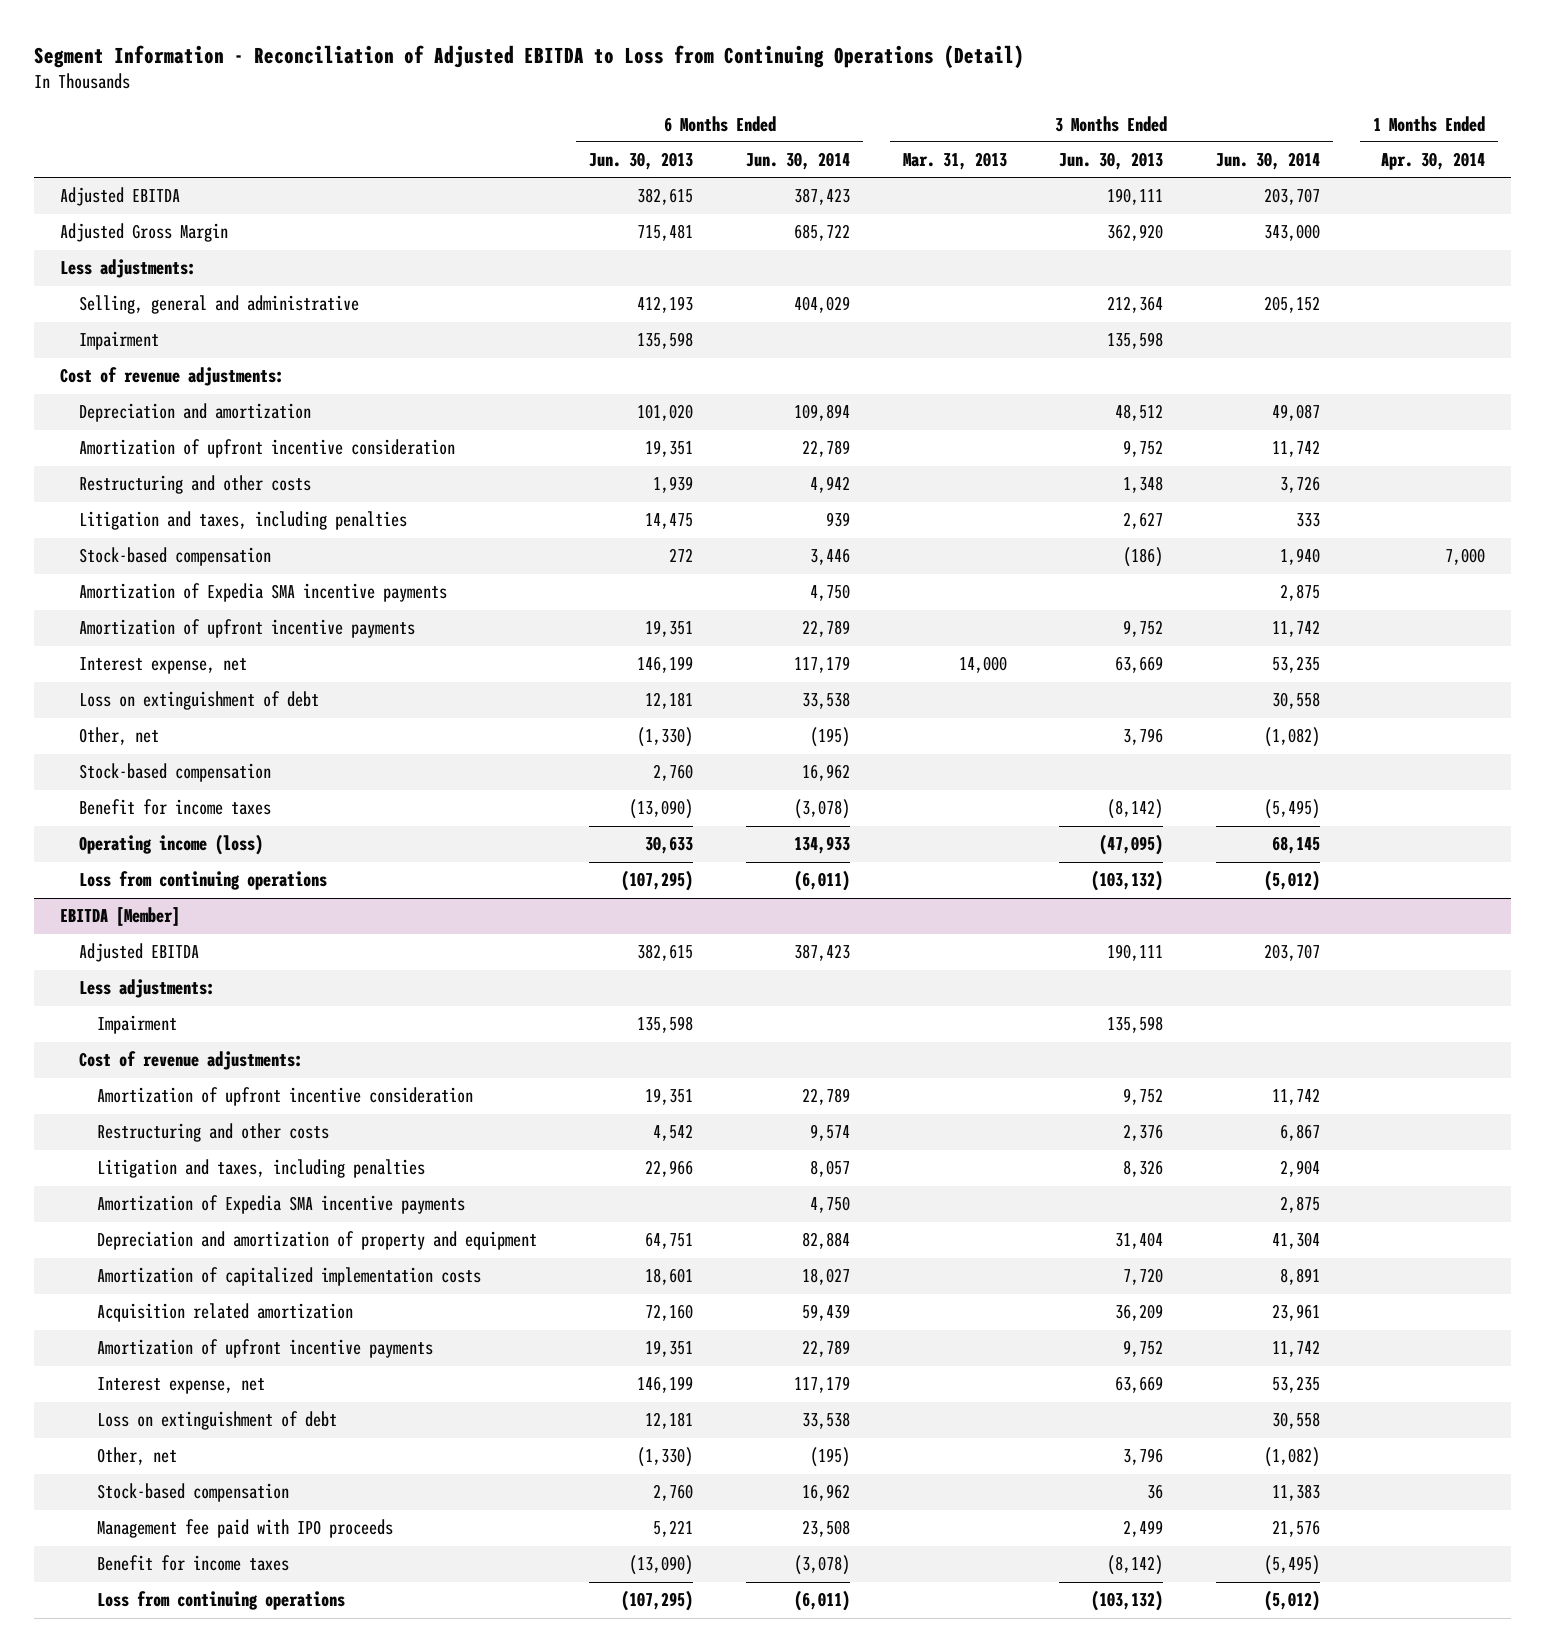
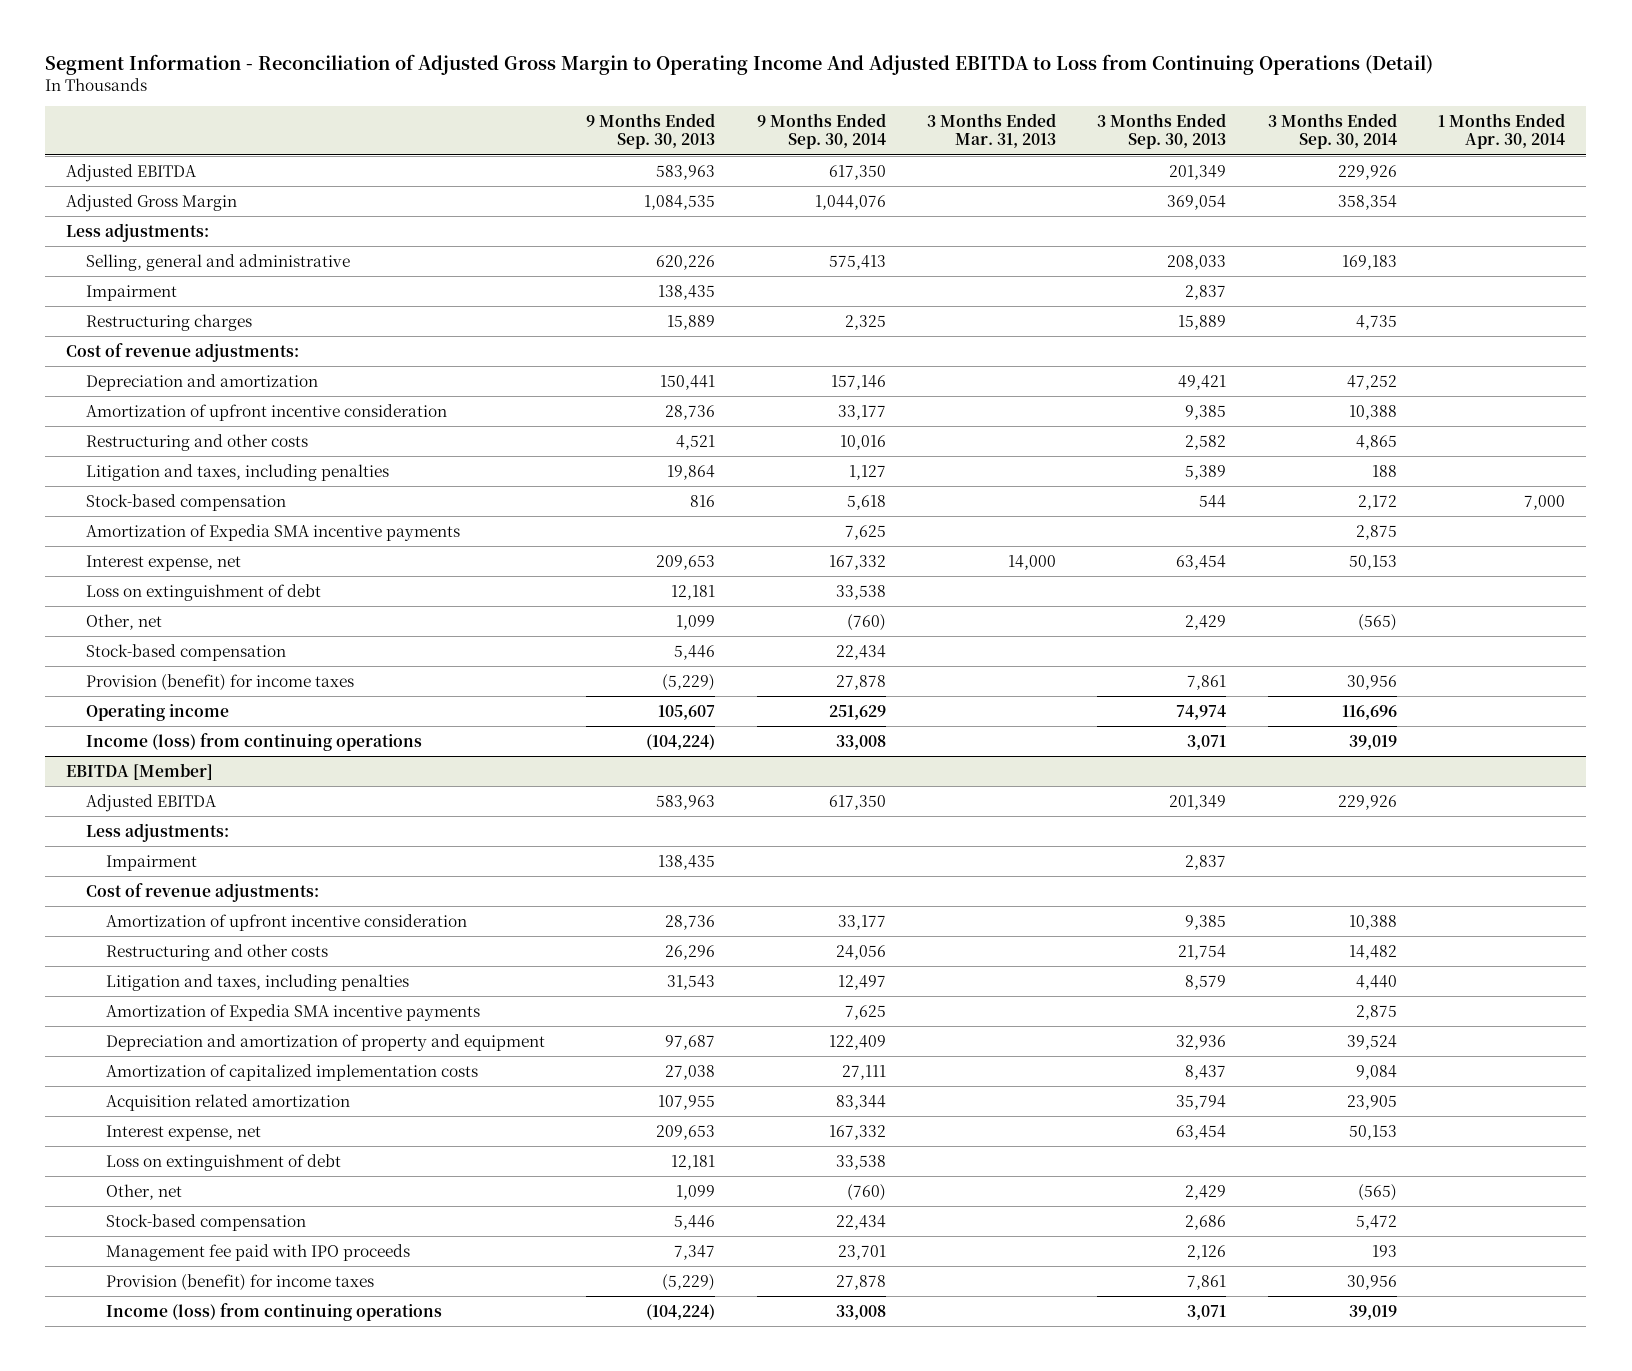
- Segment Information - Reconciliation of Adjusted EBITDA to Loss from Continuing Operations (Detail)
+ Segment Information - Reconciliation of Adjusted Gross Margin to Operating Income And Adjusted EBITDA to Loss from Continuing Operations (Detail)
- | 6 Months Ended Jun. 30, 2013 | 6 Months Ended Jun. 30, 2014 | 3 Months Ended Mar. 31, 2013 | 3 Months Ended Jun. 30, 2013 | 3 Months Ended Jun. 30, 2014 | 1 Months Ended Apr. 30, 2014
+ | 9 Months Ended Sep. 30, 2013 | 9 Months Ended Sep. 30, 2014 | 3 Months Ended Mar. 31, 2013 | 3 Months Ended Sep. 30, 2013 | 3 Months Ended Sep. 30, 2014 | 1 Months Ended Apr. 30, 2014
+ Restructuring charges | 15,889 | 2,325 | | 15,889 | 4,735 |
- Amortization of upfront incentive payments | 19,351 | 22,789 | | 9,752 | 11,742 |
- Benefit for income taxes | (13,090) | (3,078) | | (8,142) | (5,495) |
- Operating income (loss) | 30,633 | 134,933 | | (47,095) | 68,145 |
- Loss from continuing operations | (107,295) | (6,011) | | (103,132) | (5,012) |
+ Provision (benefit) for income taxes | (5,229) | 27,878 | | 7,861 | 30,956 |
+ Operating income | 105,607 | 251,629 | | 74,974 | 116,696 |
+ Income (loss) from continuing operations | (104,224) | 33,008 | | 3,071 | 39,019 |
@ EBITDA [Member]
- Amortization of upfront incentive payments | 19,351 | 22,789 | | 9,752 | 11,742 |
- Benefit for income taxes | (13,090) | (3,078) | | (8,142) | (5,495) |
- Loss from continuing operations | (107,295) | (6,011) | | (103,132) | (5,012) |
+ Provision (benefit) for income taxes | (5,229) | 27,878 | | 7,861 | 30,956 |
+ Income (loss) from continuing operations | (104,224) | 33,008 | | 3,071 | 39,019 |

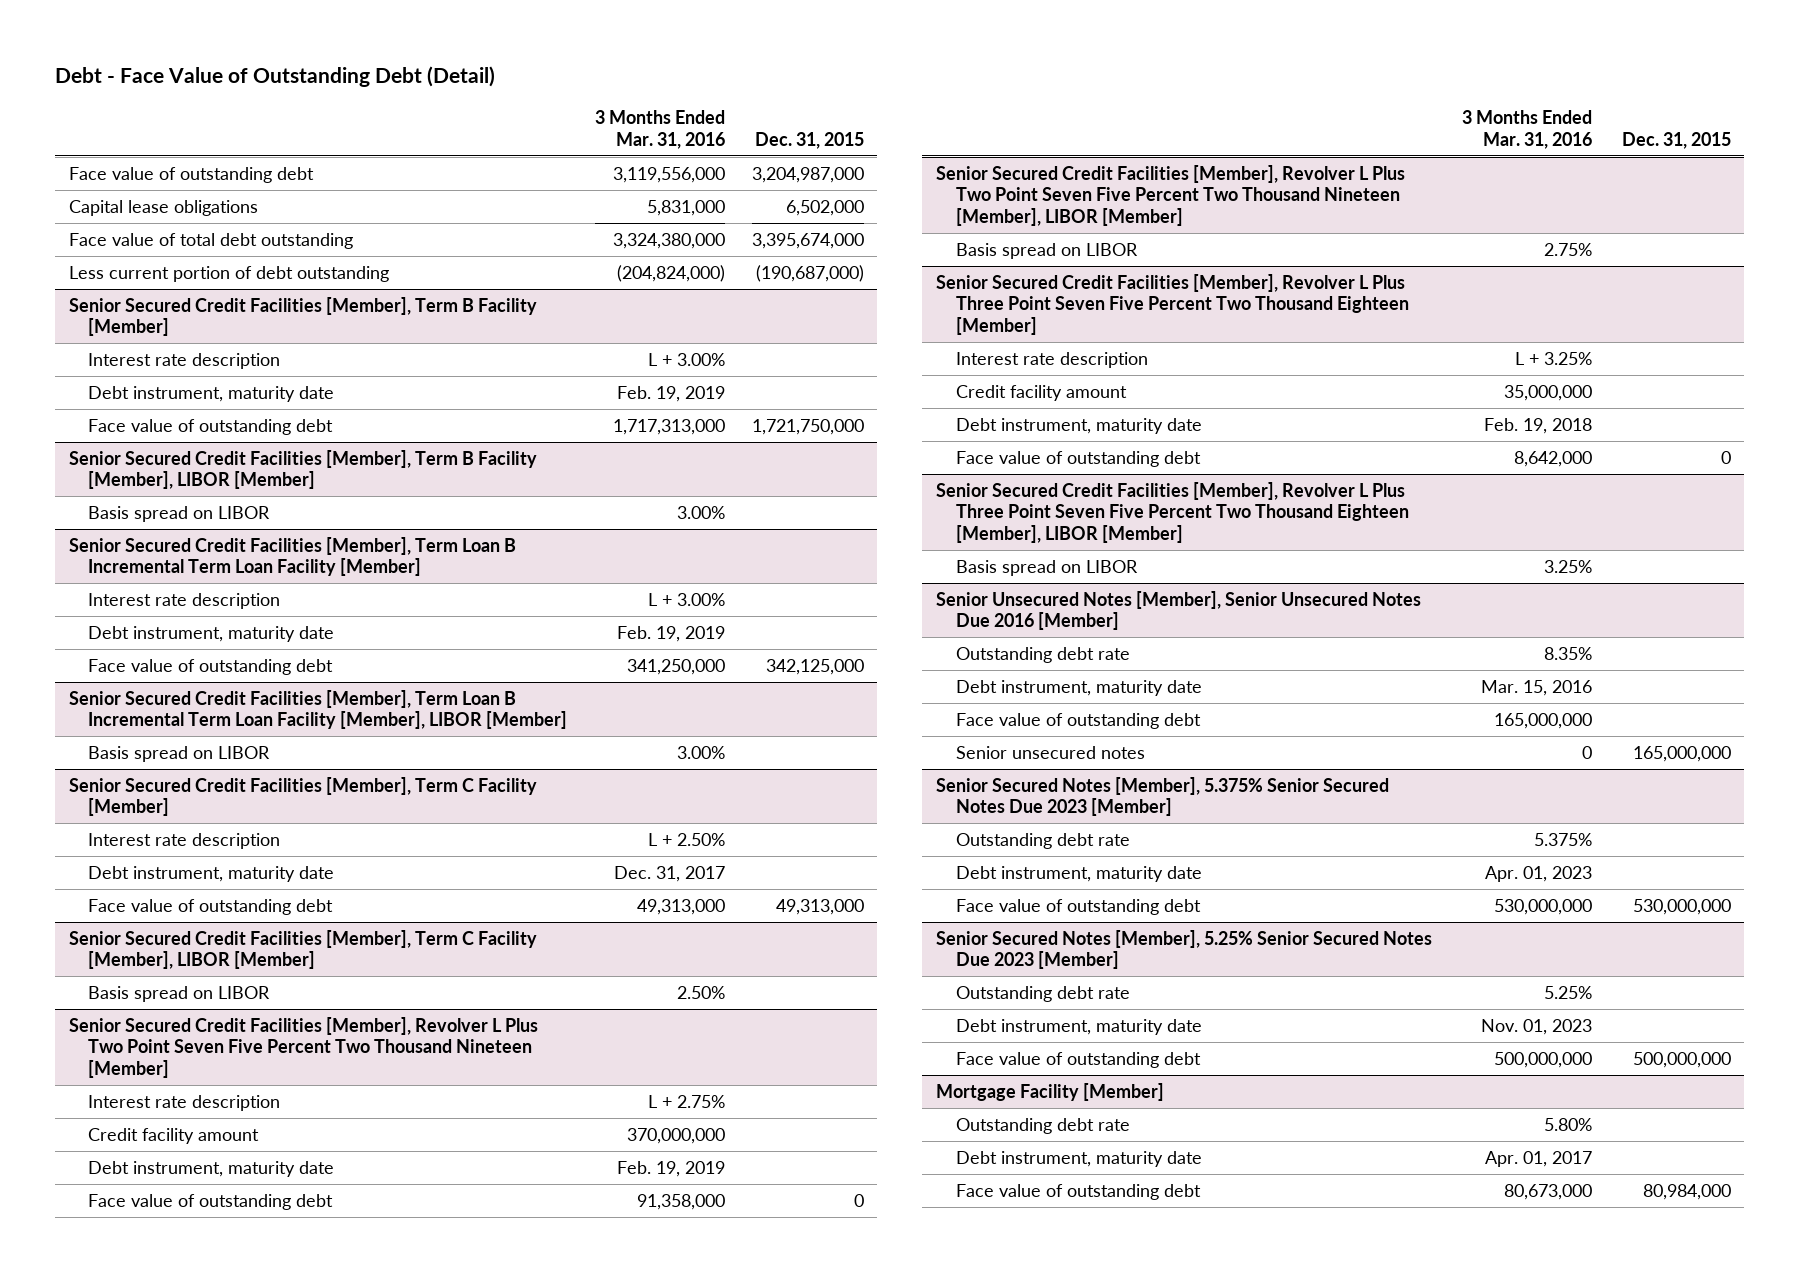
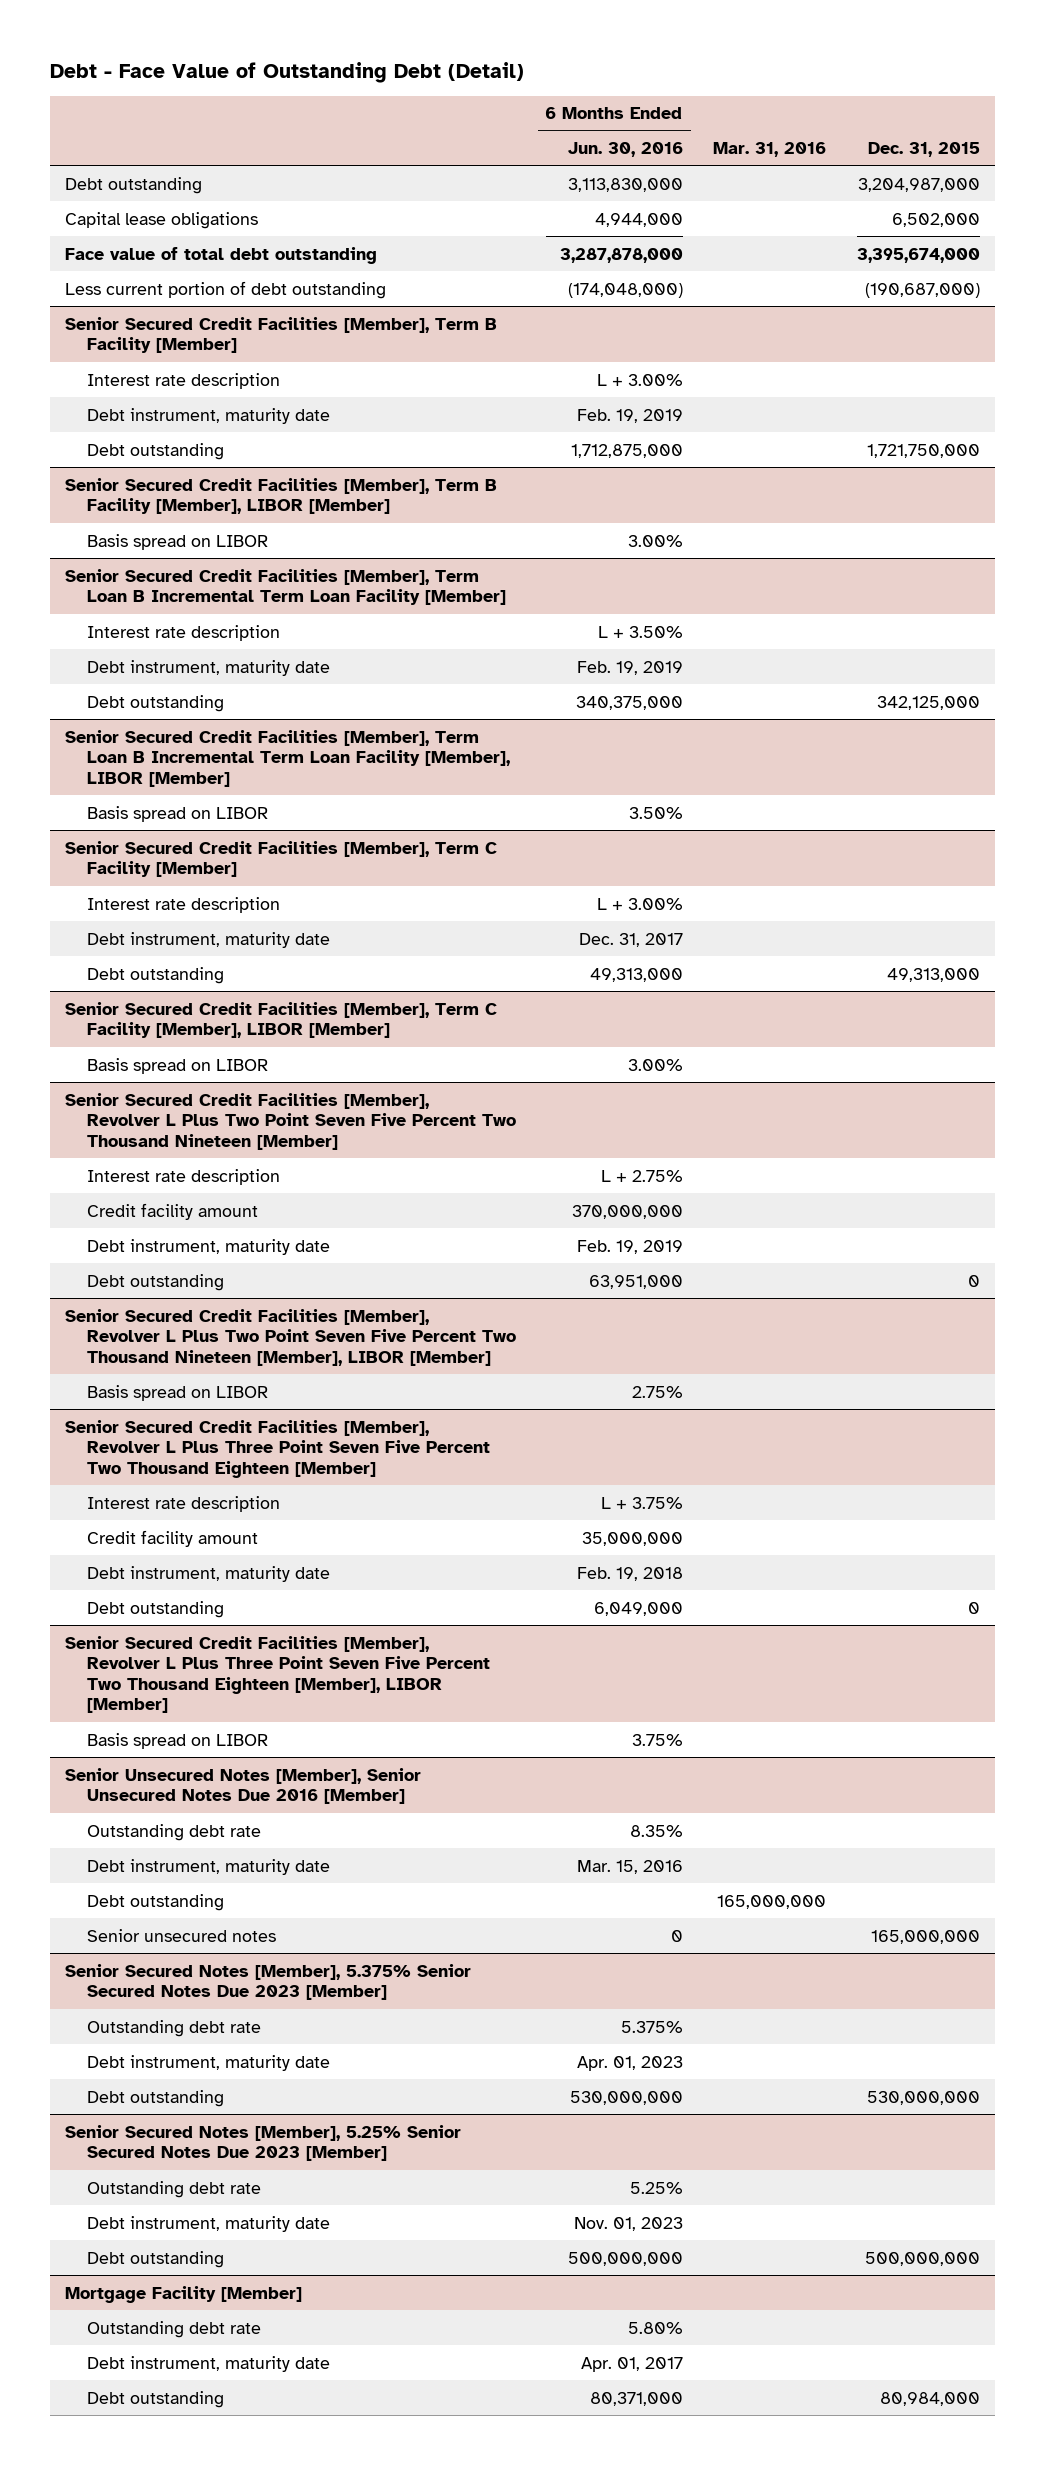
- | 3 Months Ended Mar. 31, 2016 | Dec. 31, 2015
+ | 6 Months Ended Jun. 30, 2016 | Mar. 31, 2016 | Dec. 31, 2015
- Face value of outstanding debt | 3,119,556,000 | 3,204,987,000
+ Debt outstanding | 3,113,830,000 | | 3,204,987,000
@ Senior Secured Credit Facilities [Member], Term B Facility [Member]
- Face value of outstanding debt | 1,717,313,000 | 1,721,750,000
+ Debt outstanding | 1,712,875,000 | | 1,721,750,000
@ Senior Secured Credit Facilities [Member], Term Loan B Incremental Term Loan Facility [Member]
- Face value of outstanding debt | 341,250,000 | 342,125,000
+ Debt outstanding | 340,375,000 | | 342,125,000
@ Senior Secured Credit Facilities [Member], Term C Facility [Member]
- Face value of outstanding debt | 49,313,000 | 49,313,000
+ Debt outstanding | 49,313,000 | | 49,313,000
@ Senior Secured Credit Facilities [Member], Revolver L Plus Two Point Seven Five Percent Two Thousand Nineteen [Member]
- Face value of outstanding debt | 91,358,000 | 0
+ Debt outstanding | 63,951,000 | | 0
@ Senior Secured Credit Facilities [Member], Revolver L Plus Three Point Seven Five Percent Two Thousand Eighteen [Member]
- Face value of outstanding debt | 8,642,000 | 0
+ Debt outstanding | 6,049,000 | | 0
@ Senior Unsecured Notes [Member], Senior Unsecured Notes Due 2016 [Member]
- Face value of outstanding debt | 165,000,000 |
+ Debt outstanding | | 165,000,000 |
@ Senior Secured Notes [Member], 5.375% Senior Secured Notes Due 2023 [Member]
- Face value of outstanding debt | 530,000,000 | 530,000,000
+ Debt outstanding | 530,000,000 | | 530,000,000
@ Senior Secured Notes [Member], 5.25% Senior Secured Notes Due 2023 [Member]
- Face value of outstanding debt | 500,000,000 | 500,000,000
+ Debt outstanding | 500,000,000 | | 500,000,000
@ Mortgage Facility [Member]
- Face value of outstanding debt | 80,673,000 | 80,984,000
+ Debt outstanding | 80,371,000 | | 80,984,000

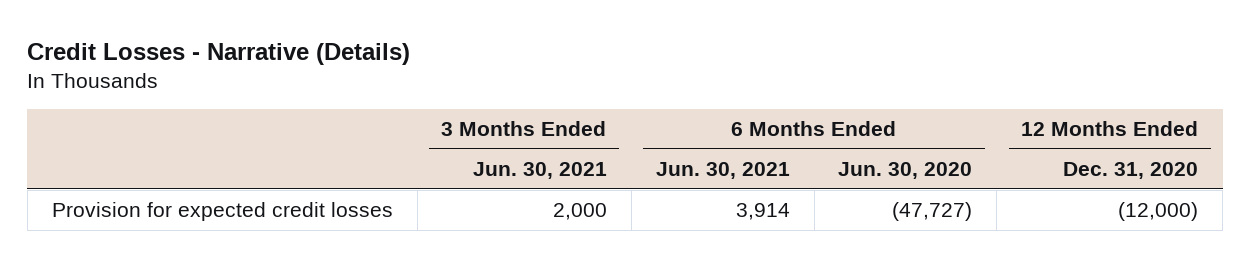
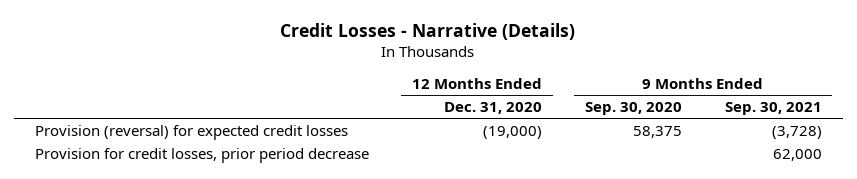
- | 3 Months Ended Jun. 30, 2021 | 6 Months Ended Jun. 30, 2021 | 6 Months Ended Jun. 30, 2020 | 12 Months Ended Dec. 31, 2020
+ | 12 Months Ended Dec. 31, 2020 | 9 Months Ended Sep. 30, 2020 | 9 Months Ended Sep. 30, 2021
- Provision for expected credit losses | 2,000 | 3,914 | (47,727) | (12,000)
+ Provision (reversal) for expected credit losses | (19,000) | 58,375 | (3,728)
+ Provision for credit losses, prior period decrease | | | 62,000

